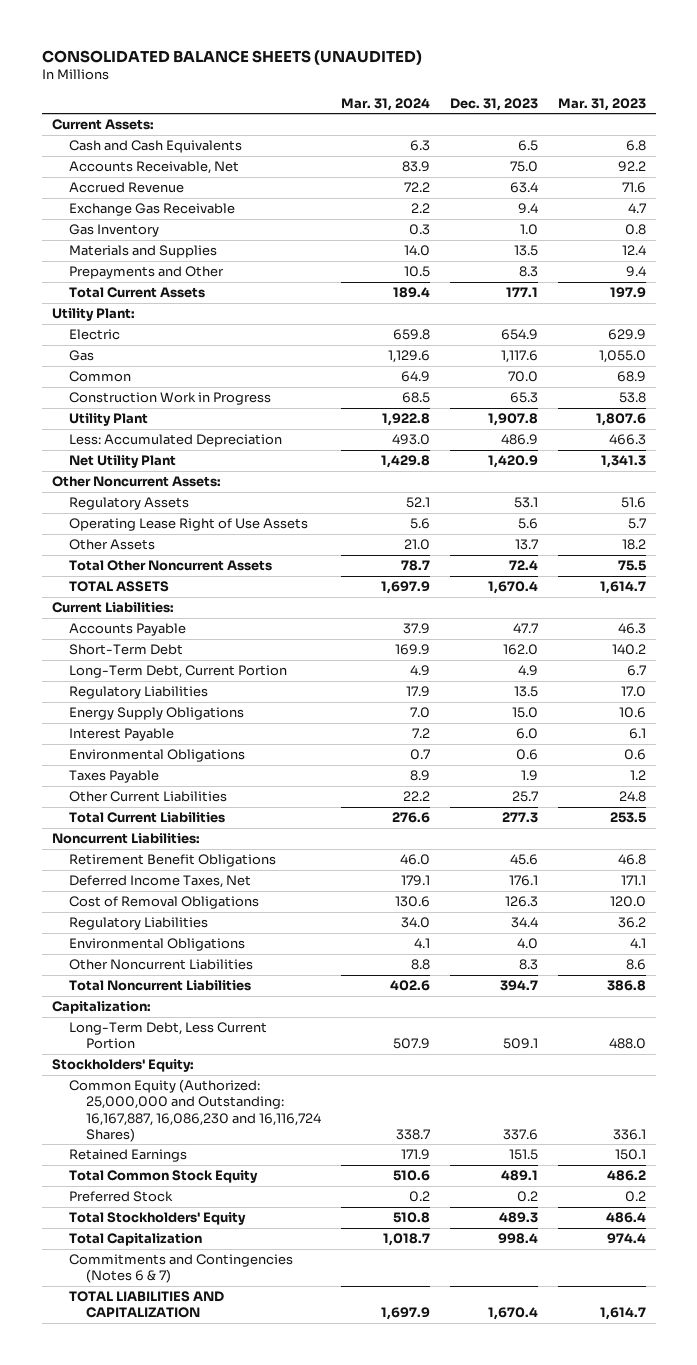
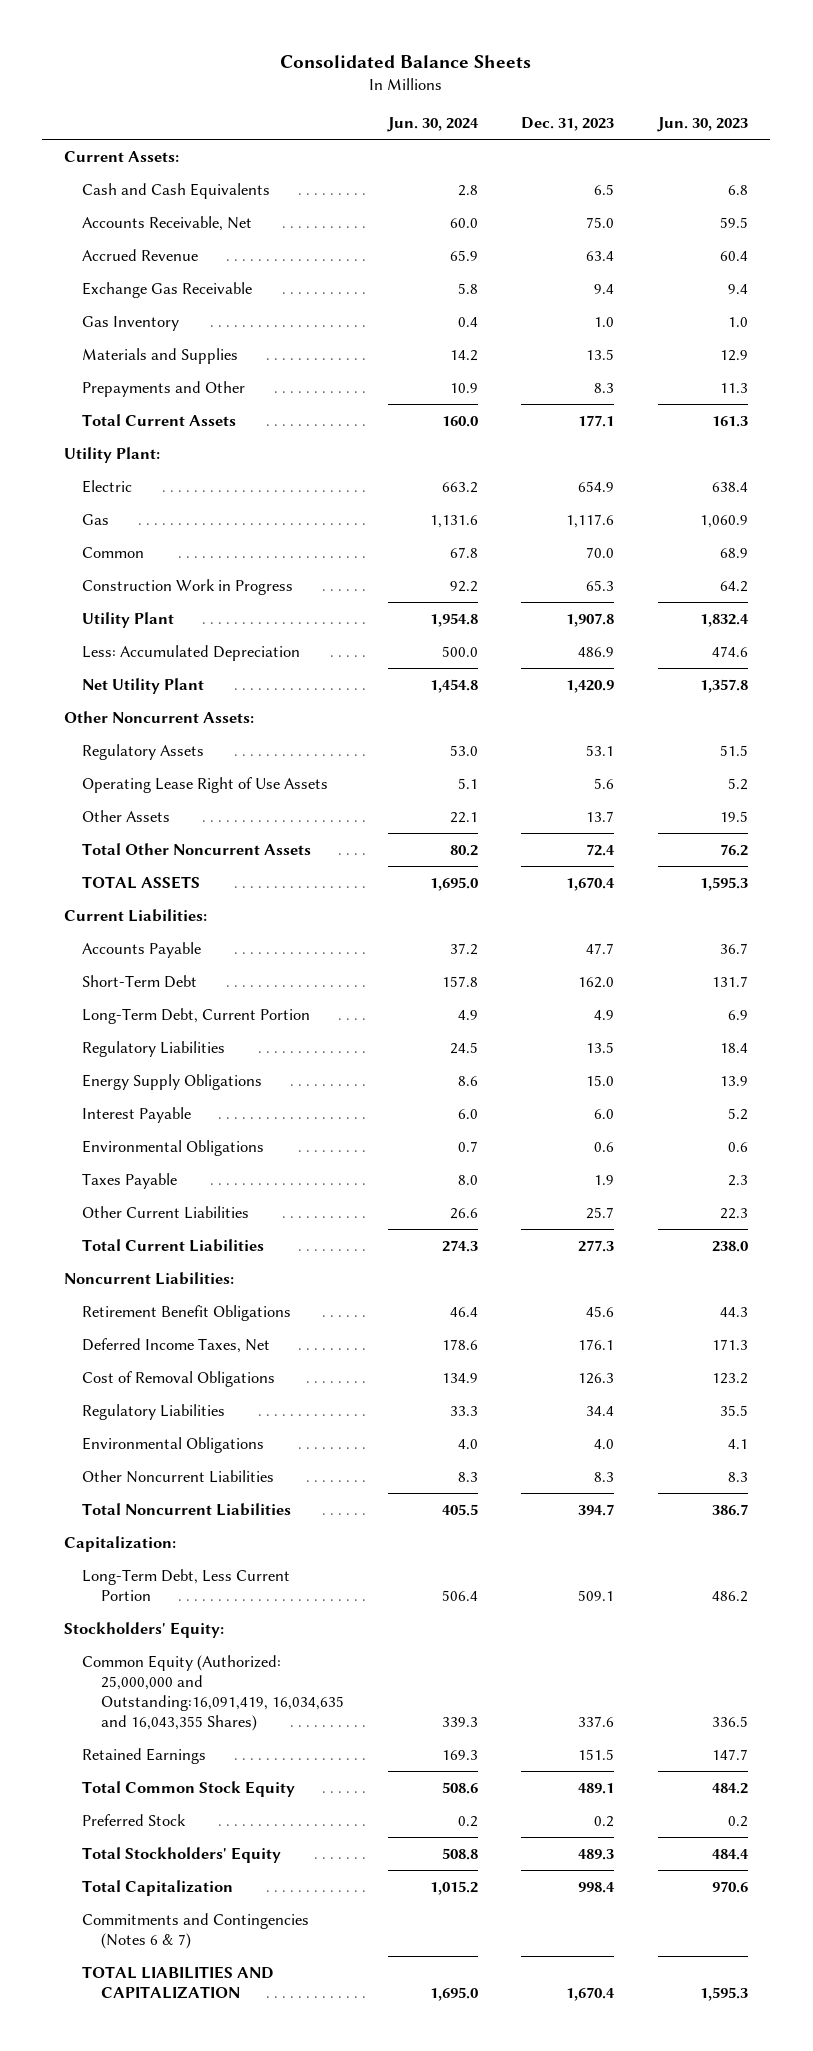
- CONSOLIDATED BALANCE SHEETS (UNAUDITED)
+ Consolidated Balance Sheets
- | Mar. 31, 2024 | Dec. 31, 2023 | Mar. 31, 2023
+ | Jun. 30, 2024 | Dec. 31, 2023 | Jun. 30, 2023
- Common Equity (Authorized: 25,000,000 and Outstanding: 16,167,887, 16,086,230 and 16,116,724 Shares) | 338.7 | 337.6 | 336.1
+ Common Equity (Authorized: 25,000,000 and Outstanding:16,091,419, 16,034,635 and 16,043,355 Shares) | 339.3 | 337.6 | 336.5

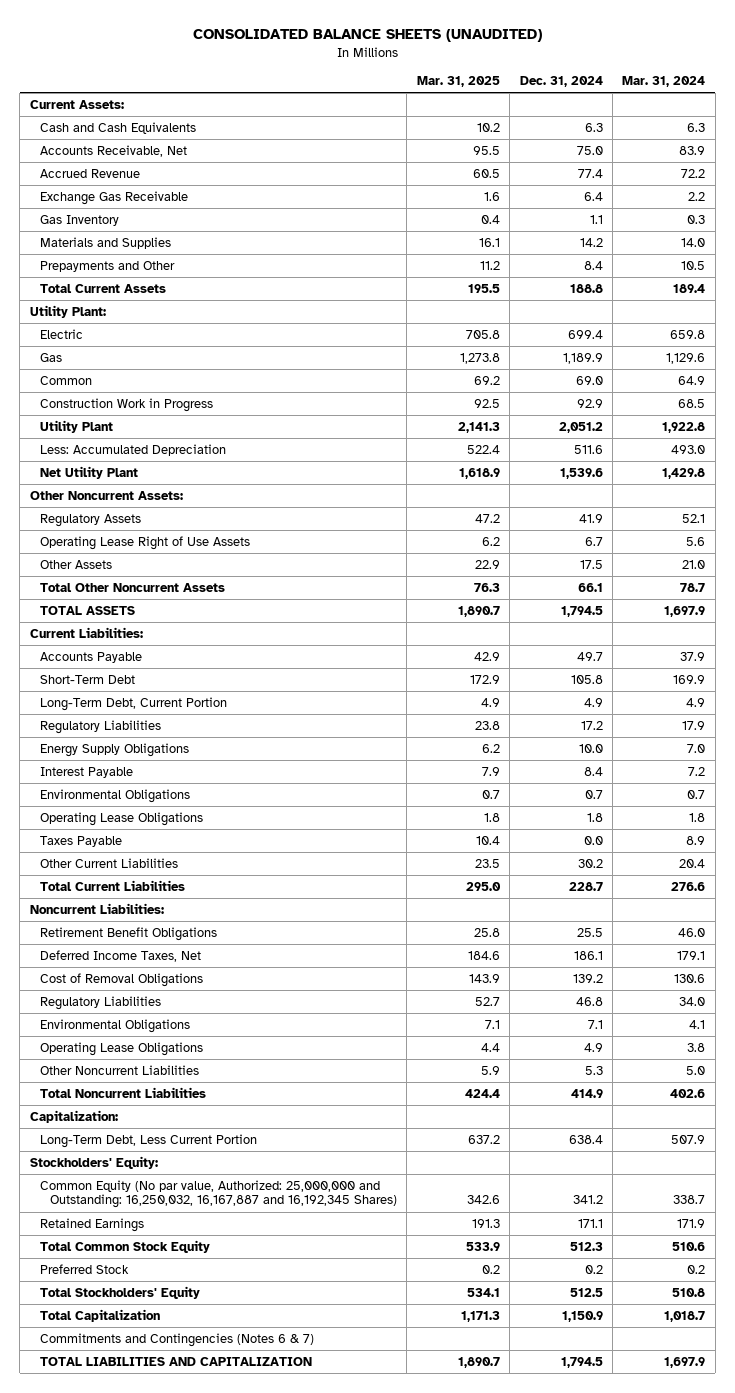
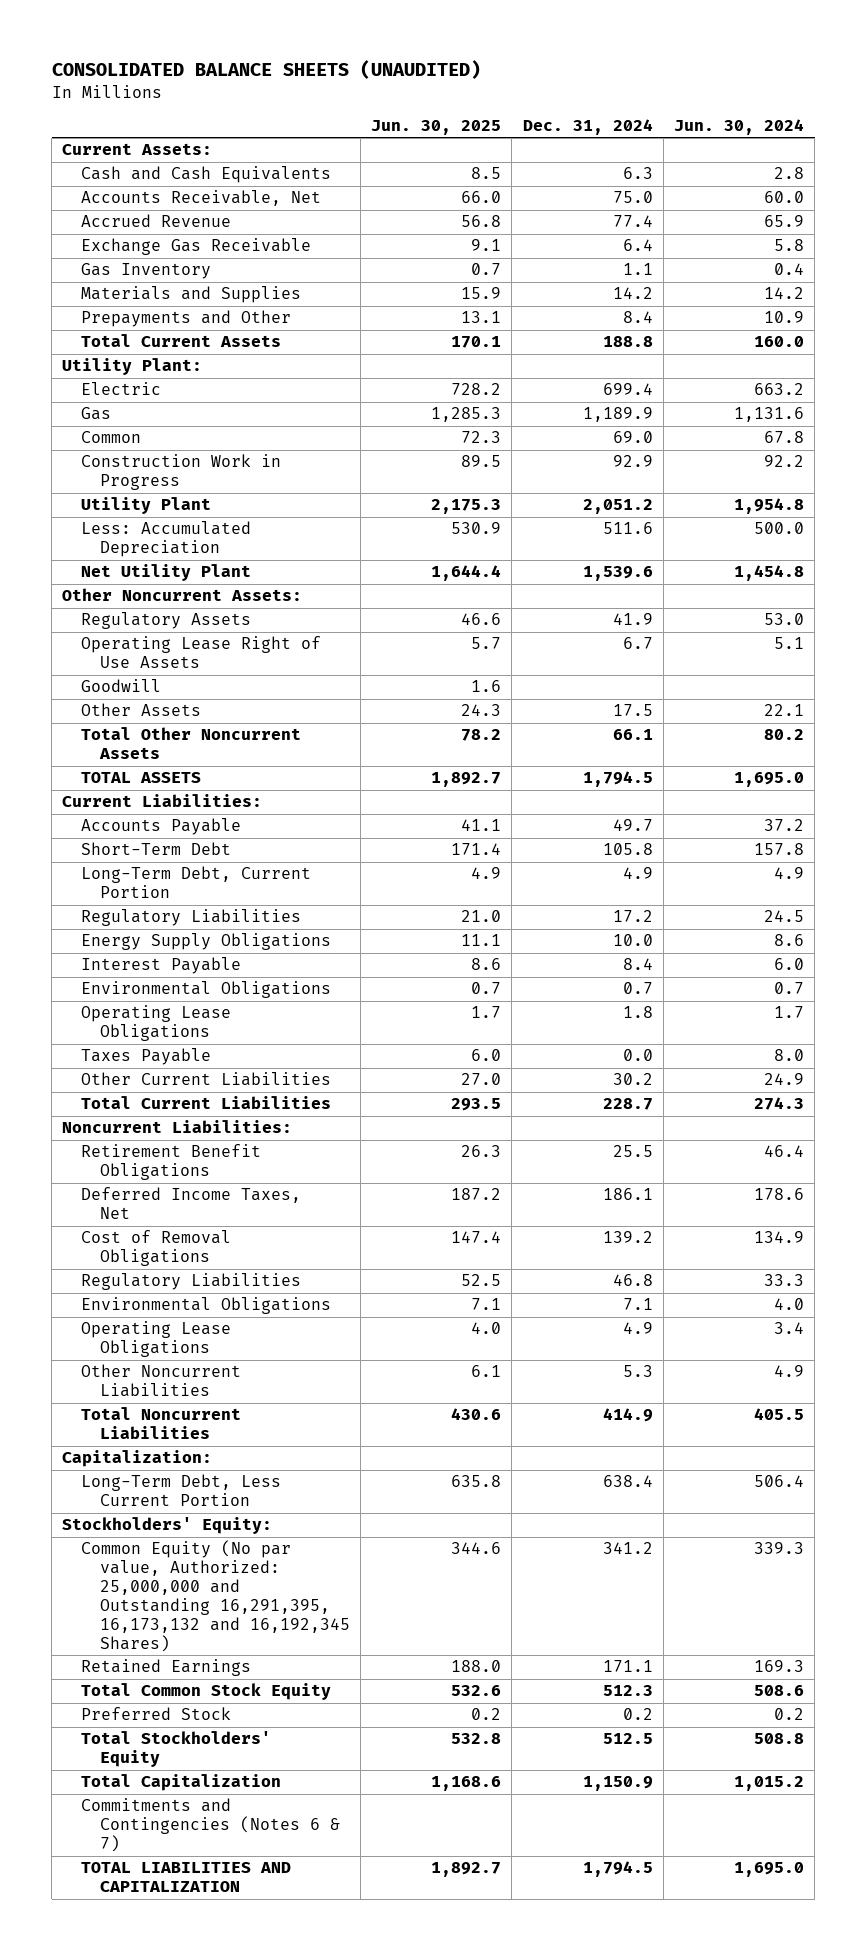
- | Mar. 31, 2025 | Dec. 31, 2024 | Mar. 31, 2024
+ | Jun. 30, 2025 | Dec. 31, 2024 | Jun. 30, 2024
+ Goodwill | 1.6 | |
- Common Equity (No par value, Authorized: 25,000,000 and Outstanding: 16,250,032, 16,167,887 and 16,192,345 Shares) | 342.6 | 341.2 | 338.7
+ Common Equity (No par value, Authorized: 25,000,000 and Outstanding 16,291,395, 16,173,132 and 16,192,345 Shares) | 344.6 | 341.2 | 339.3

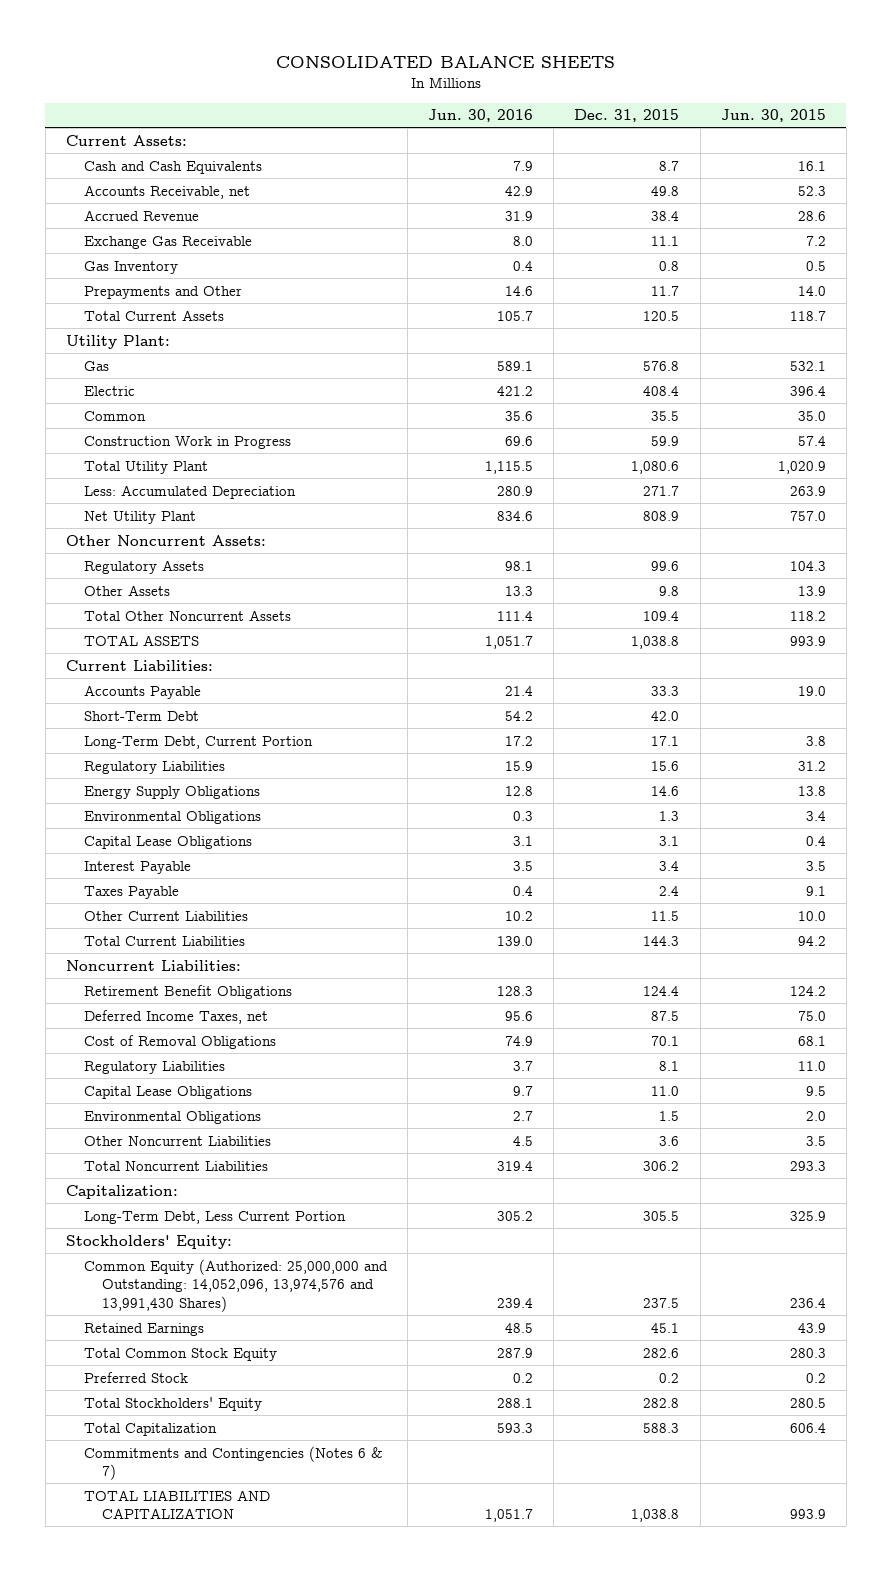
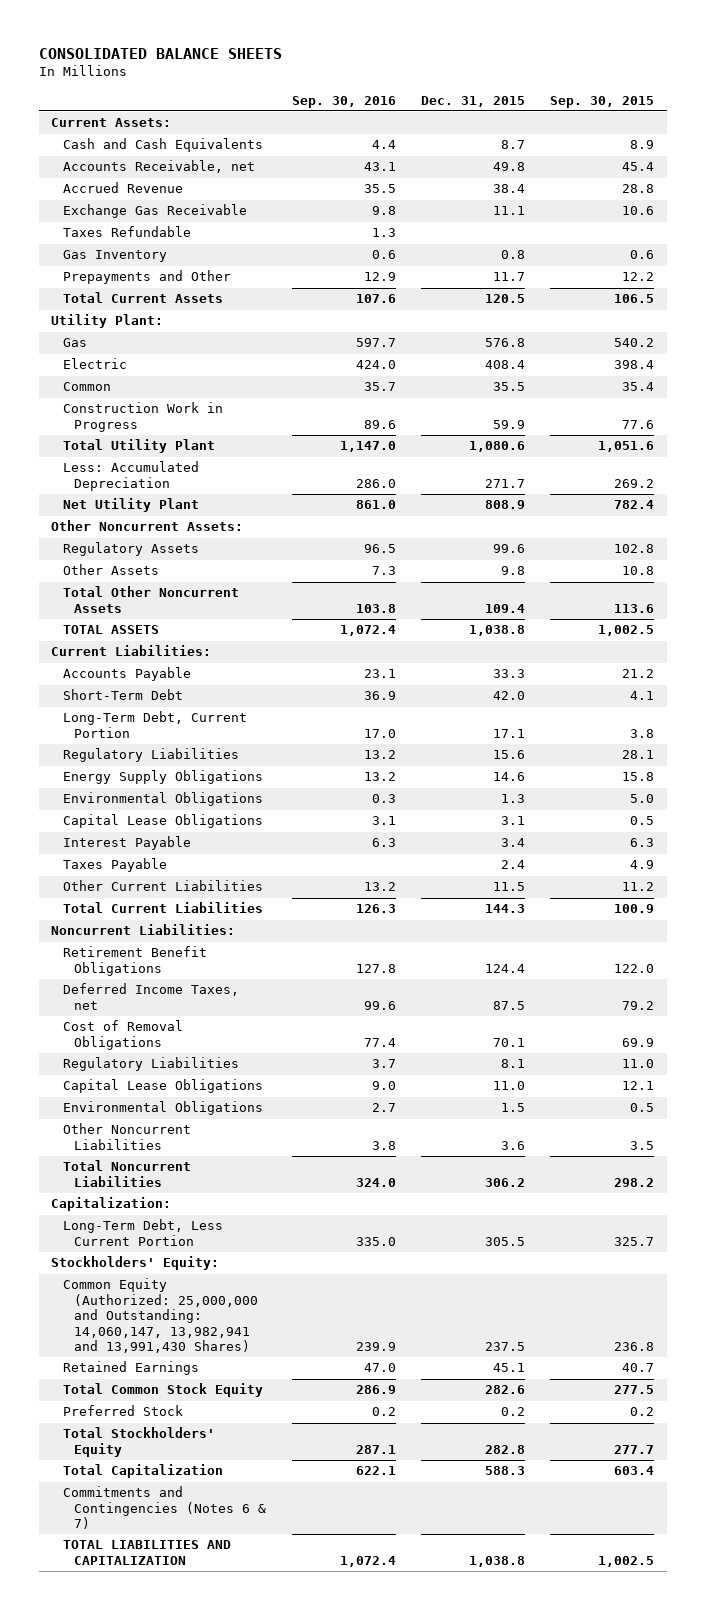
- | Jun. 30, 2016 | Dec. 31, 2015 | Jun. 30, 2015
+ | Sep. 30, 2016 | Dec. 31, 2015 | Sep. 30, 2015
+ Taxes Refundable | 1.3 | |
- Common Equity (Authorized: 25,000,000 and Outstanding: 14,052,096, 13,974,576 and 13,991,430 Shares) | 239.4 | 237.5 | 236.4
+ Common Equity (Authorized: 25,000,000 and Outstanding: 14,060,147, 13,982,941 and 13,991,430 Shares) | 239.9 | 237.5 | 236.8

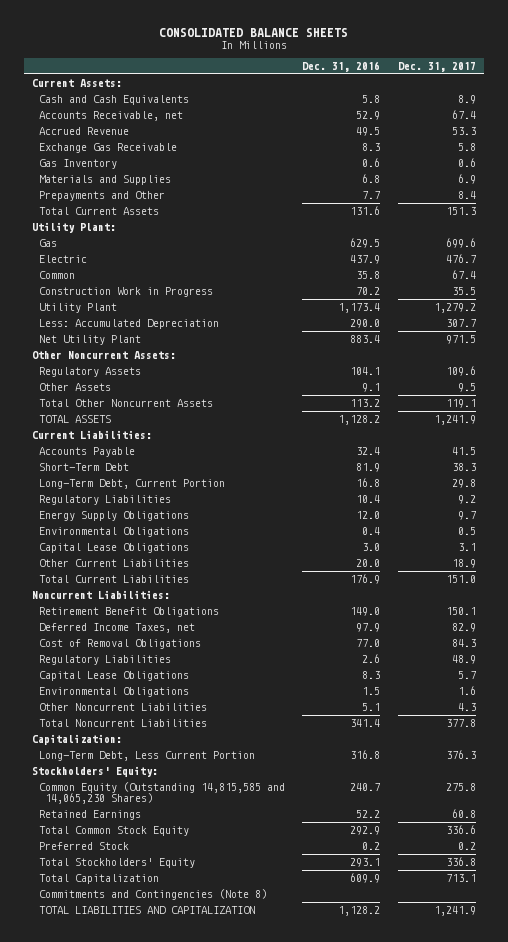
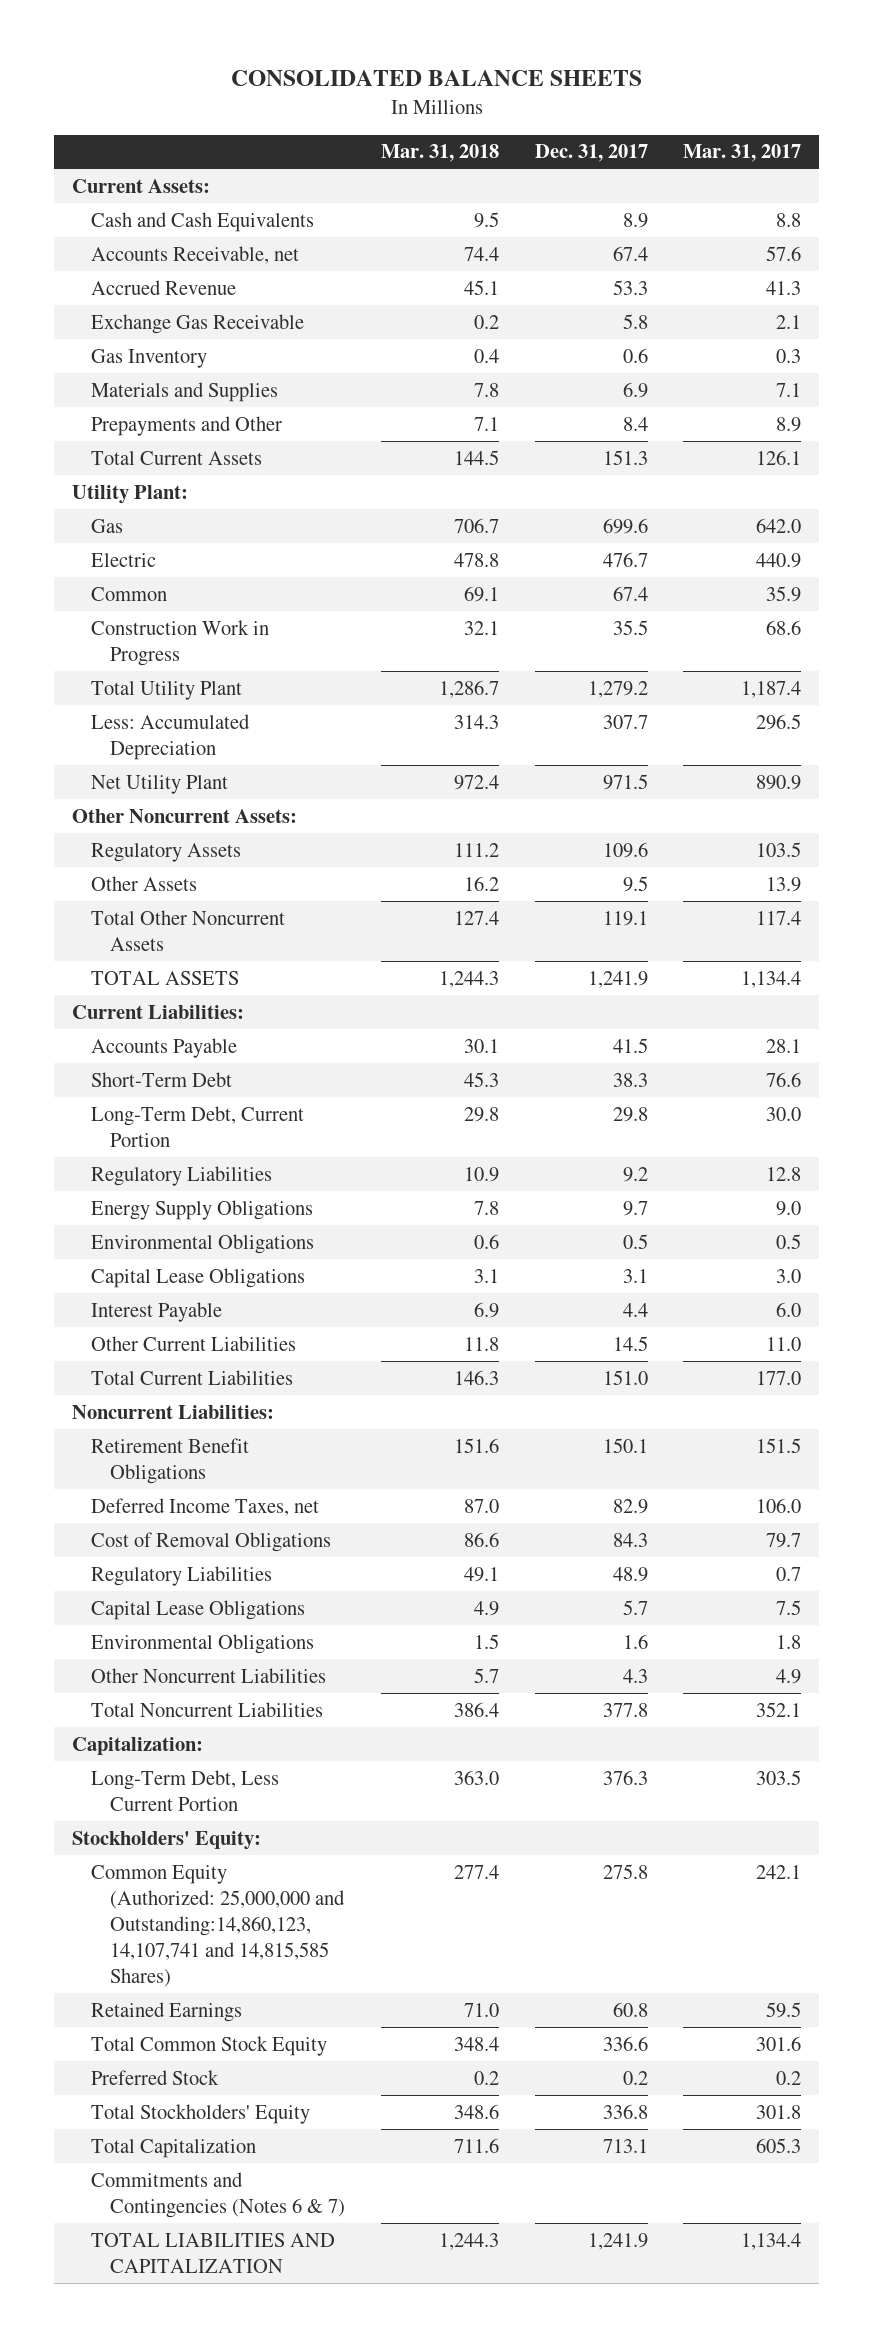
- | Dec. 31, 2016 | Dec. 31, 2017
+ | Mar. 31, 2018 | Dec. 31, 2017 | Mar. 31, 2017
- Utility Plant | 1,173.4 | 1,279.2
+ Total Utility Plant | 1,286.7 | 1,279.2 | 1,187.4
- Other Current Liabilities | 20.0 | 18.9
+ Interest Payable | 6.9 | 4.4 | 6.0
+ Other Current Liabilities | 11.8 | 14.5 | 11.0
- Common Equity (Outstanding 14,815,585 and 14,065,230 Shares) | 240.7 | 275.8
+ Common Equity (Authorized: 25,000,000 and Outstanding:14,860,123, 14,107,741 and 14,815,585 Shares) | 277.4 | 275.8 | 242.1
- Commitments and Contingencies (Note 8)
+ Commitments and Contingencies (Notes 6 & 7)

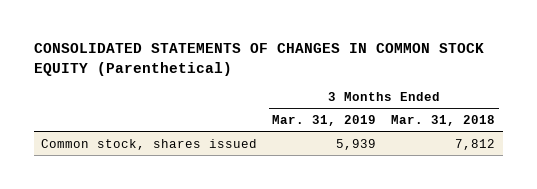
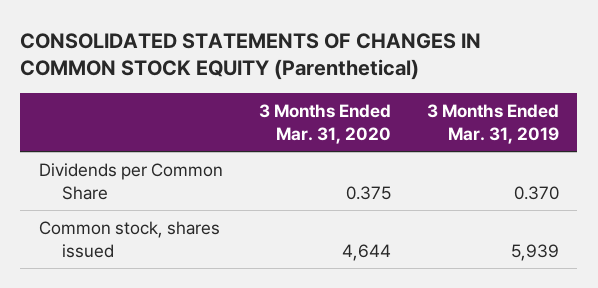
- | 3 Months Ended Mar. 31, 2019 | 3 Months Ended Mar. 31, 2018
+ | 3 Months Ended Mar. 31, 2020 | 3 Months Ended Mar. 31, 2019
+ Dividends per Common Share | 0.375 | 0.370

